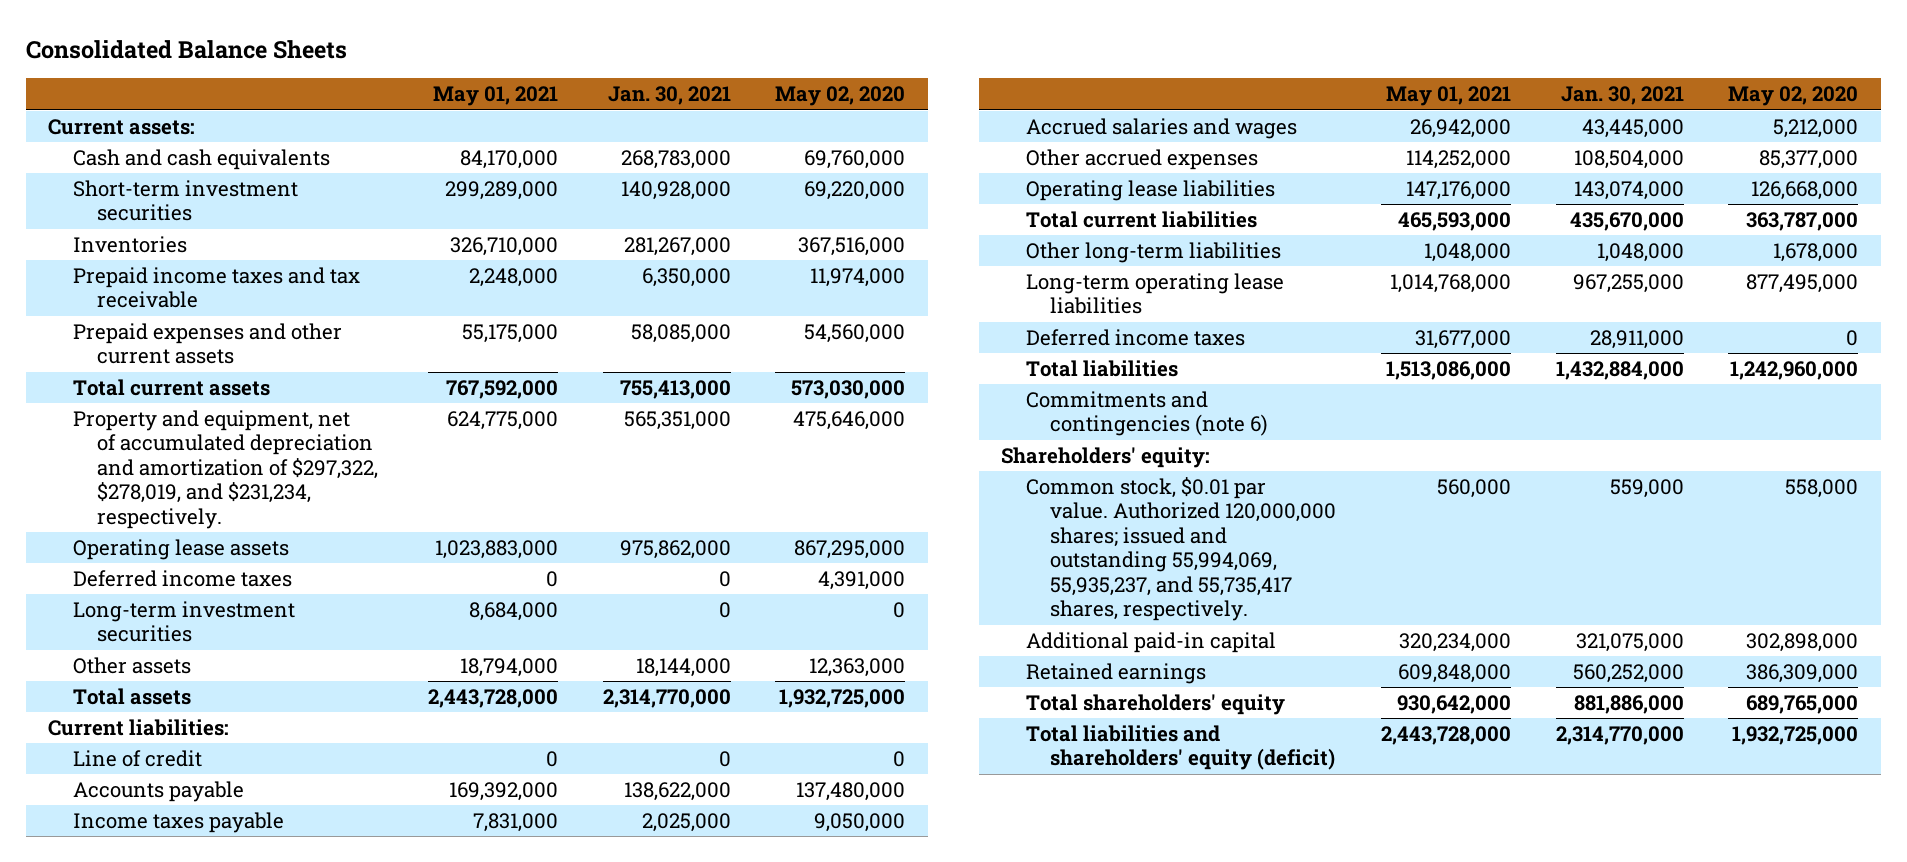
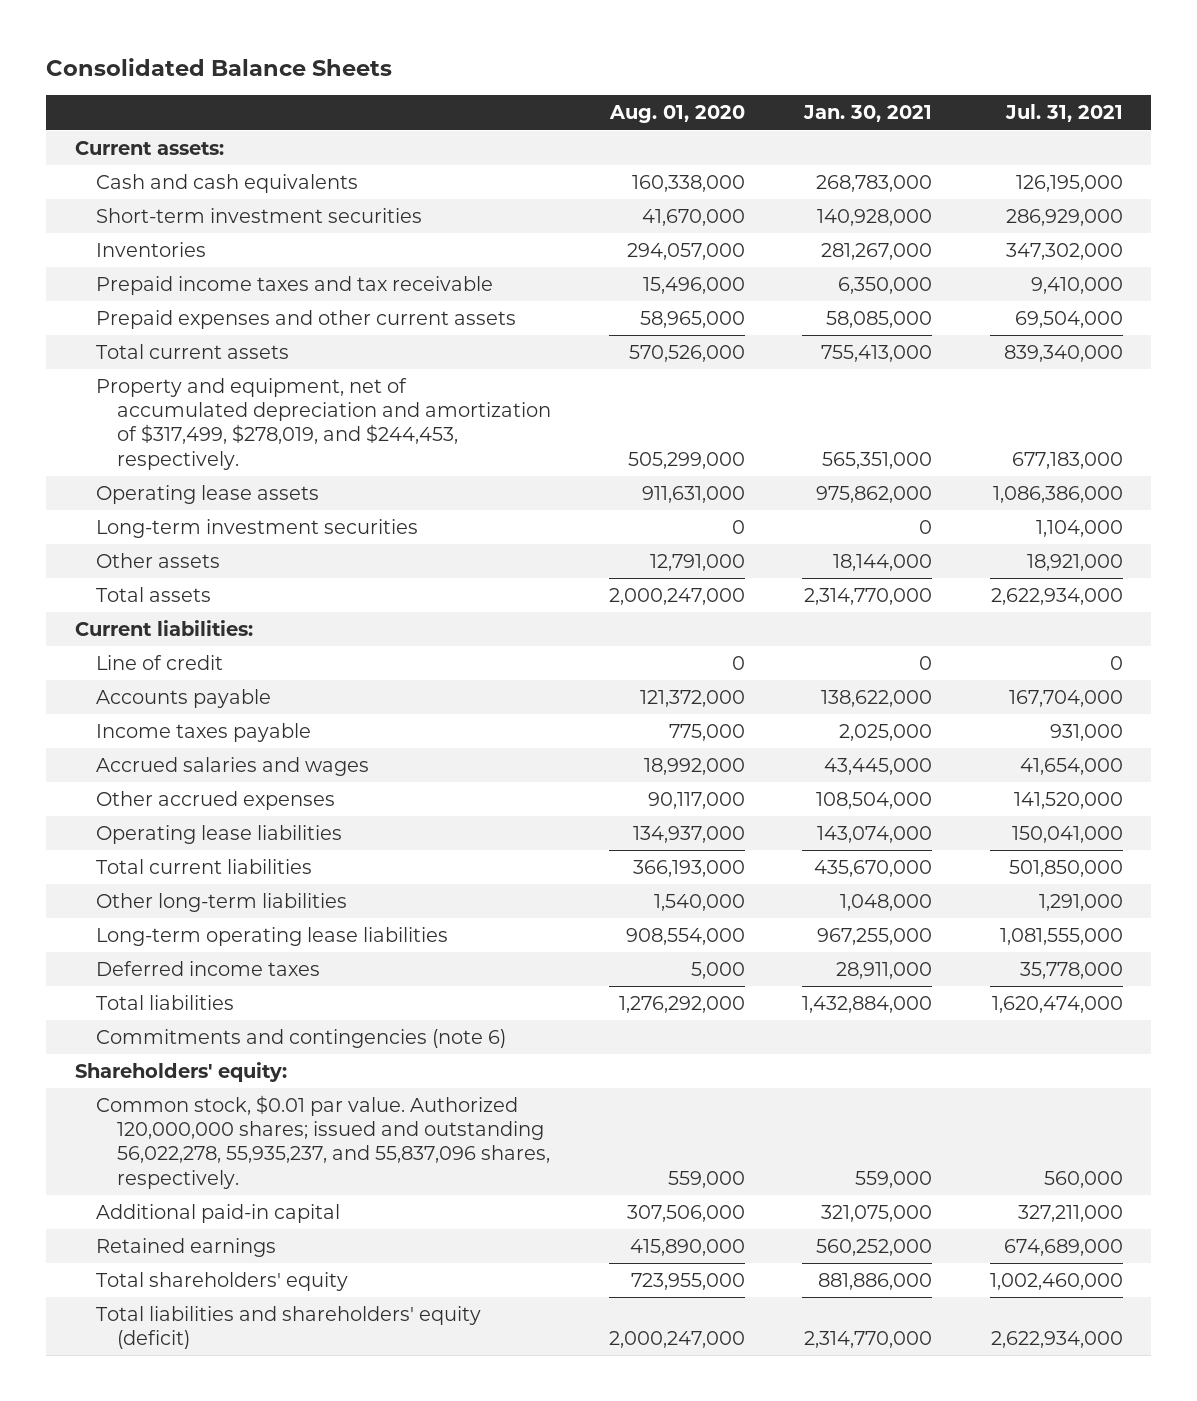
- | May 01, 2021 | Jan. 30, 2021 | May 02, 2020
+ | Aug. 01, 2020 | Jan. 30, 2021 | Jul. 31, 2021
- Property and equipment, net of accumulated depreciation and amortization of $297,322, $278,019, and $231,234, respectively. | 624,775,000 | 565,351,000 | 475,646,000
+ Property and equipment, net of accumulated depreciation and amortization of $317,499, $278,019, and $244,453, respectively. | 505,299,000 | 565,351,000 | 677,183,000
- Deferred income taxes | 0 | 0 | 4,391,000
- Common stock, $0.01 par value. Authorized 120,000,000 shares; issued and outstanding 55,994,069, 55,935,237, and 55,735,417 shares, respectively. | 560,000 | 559,000 | 558,000
+ Common stock, $0.01 par value. Authorized 120,000,000 shares; issued and outstanding 56,022,278, 55,935,237, and 55,837,096 shares, respectively. | 559,000 | 559,000 | 560,000

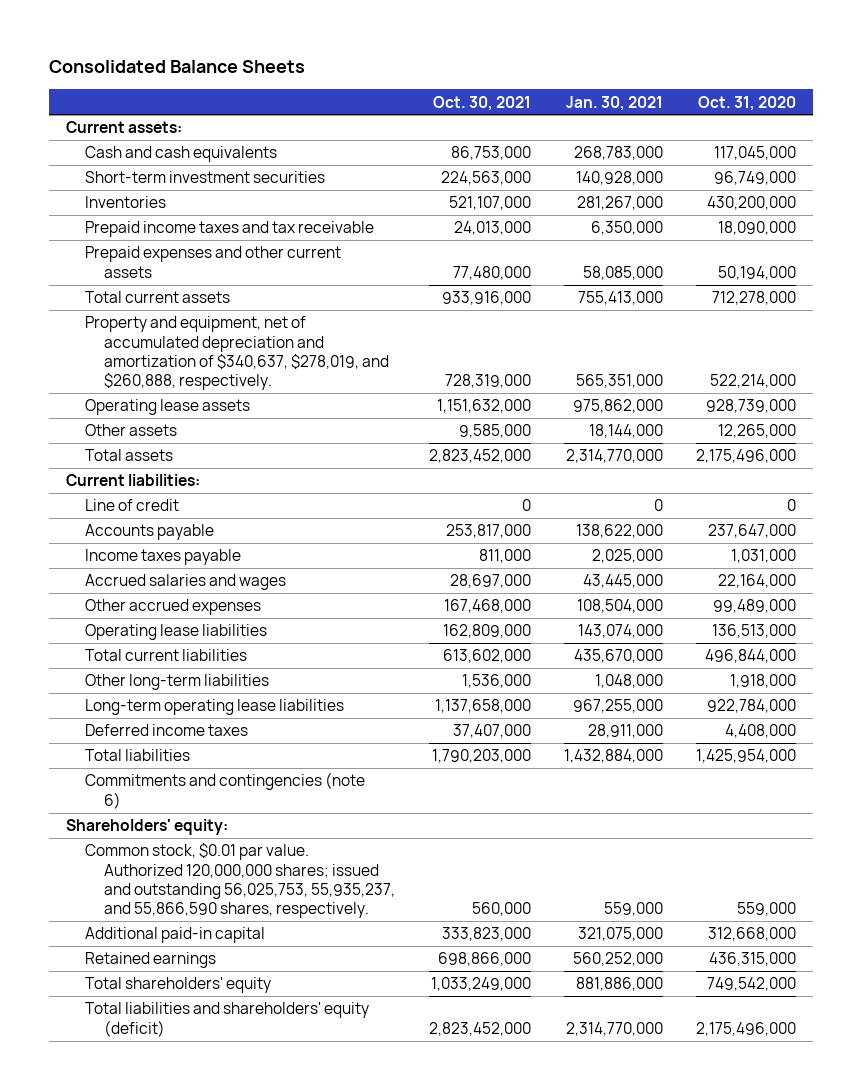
- | Aug. 01, 2020 | Jan. 30, 2021 | Jul. 31, 2021
+ | Oct. 30, 2021 | Jan. 30, 2021 | Oct. 31, 2020
- Property and equipment, net of accumulated depreciation and amortization of $317,499, $278,019, and $244,453, respectively. | 505,299,000 | 565,351,000 | 677,183,000
+ Property and equipment, net of accumulated depreciation and amortization of $340,637, $278,019, and $260,888, respectively. | 728,319,000 | 565,351,000 | 522,214,000
- Long-term investment securities | 0 | 0 | 1,104,000
- Common stock, $0.01 par value. Authorized 120,000,000 shares; issued and outstanding 56,022,278, 55,935,237, and 55,837,096 shares, respectively. | 559,000 | 559,000 | 560,000
+ Common stock, $0.01 par value. Authorized 120,000,000 shares; issued and outstanding 56,025,753, 55,935,237, and 55,866,590 shares, respectively. | 560,000 | 559,000 | 559,000

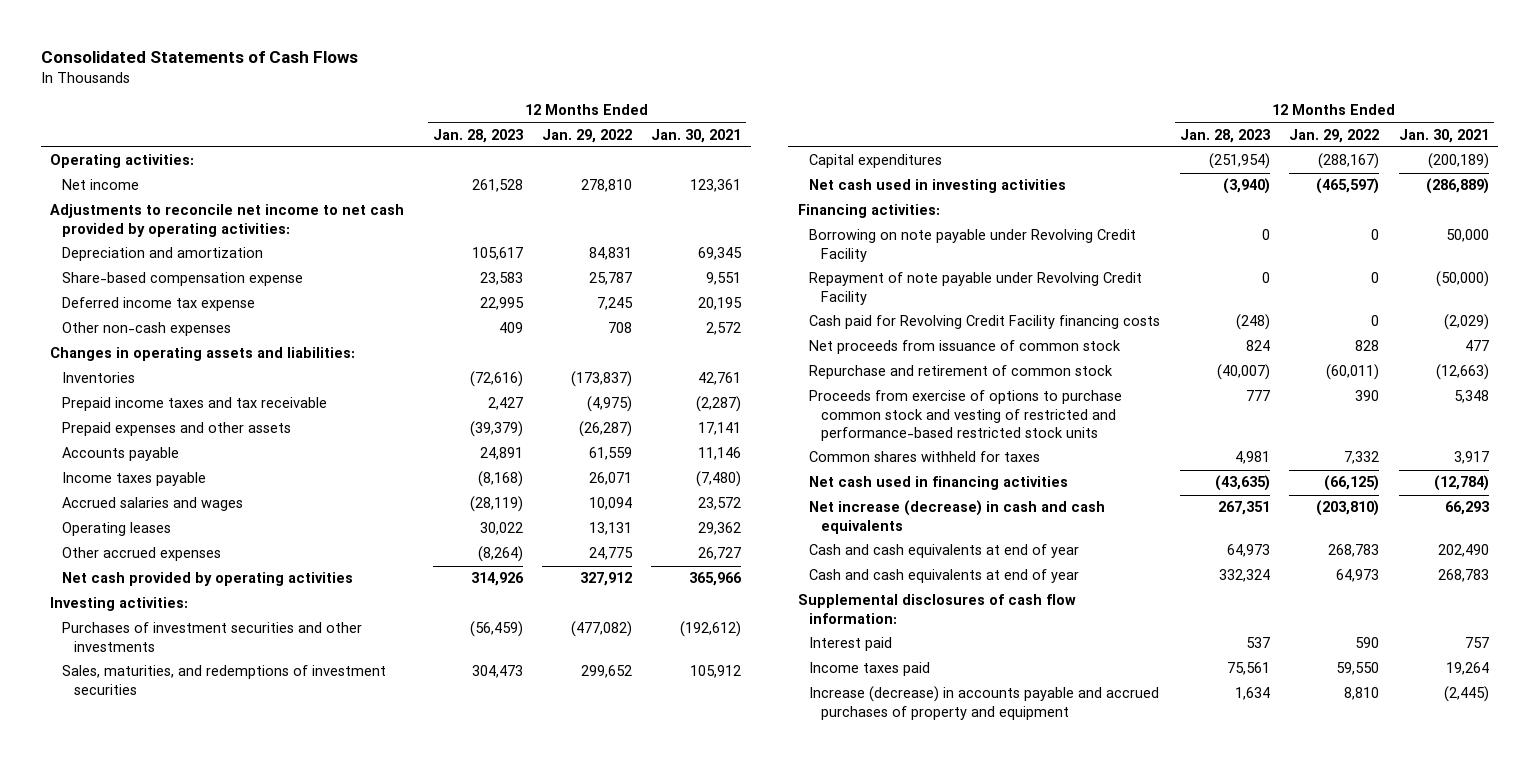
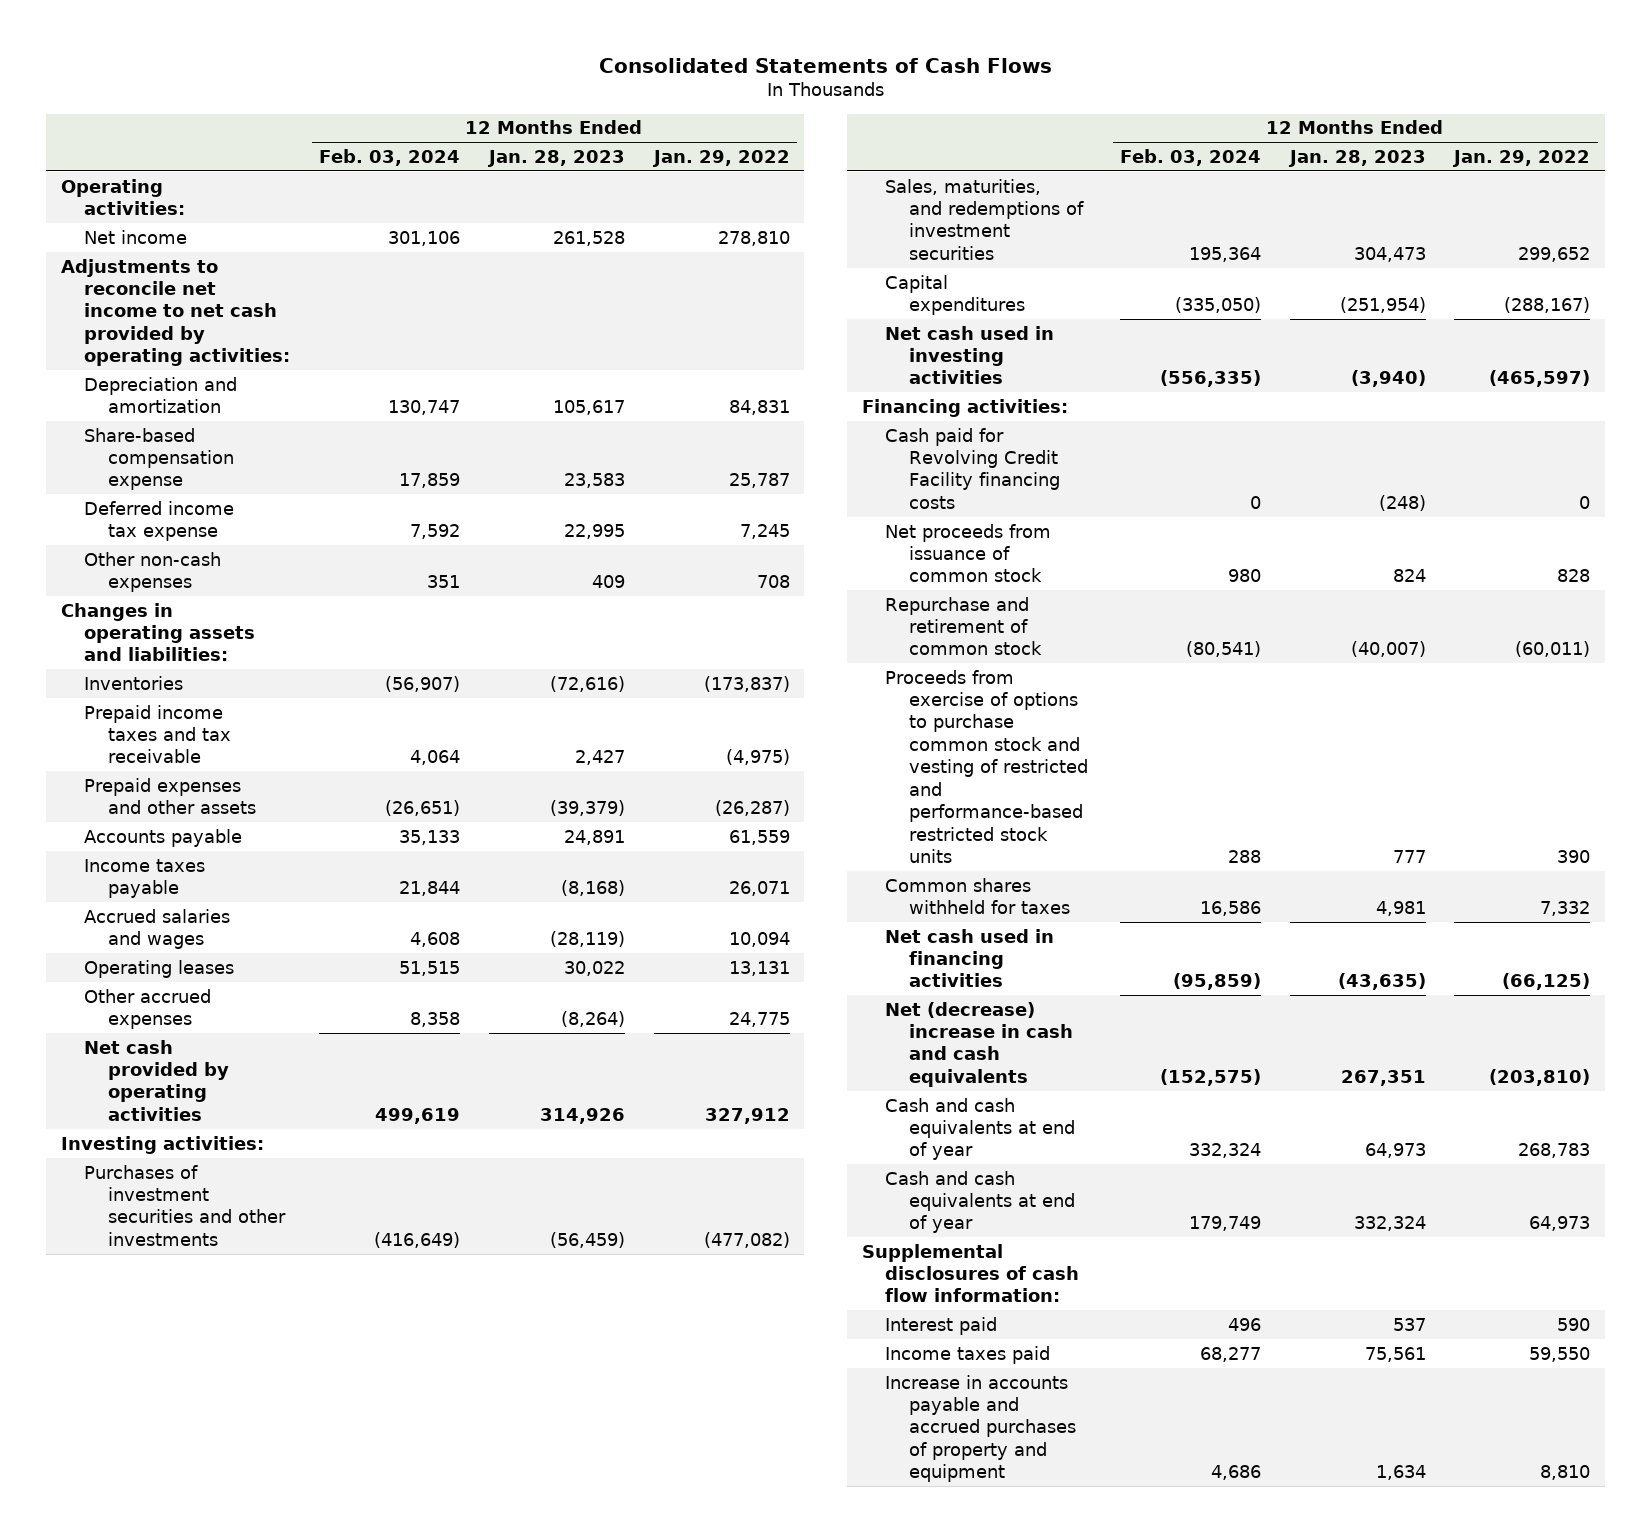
- | 12 Months Ended Jan. 28, 2023 | 12 Months Ended Jan. 29, 2022 | 12 Months Ended Jan. 30, 2021
+ | 12 Months Ended Feb. 03, 2024 | 12 Months Ended Jan. 28, 2023 | 12 Months Ended Jan. 29, 2022
- Borrowing on note payable under Revolving Credit Facility | 0 | 0 | 50,000
- Repayment of note payable under Revolving Credit Facility | 0 | 0 | (50,000)
- Net increase (decrease) in cash and cash equivalents | 267,351 | (203,810) | 66,293
+ Net (decrease) increase in cash and cash equivalents | (152,575) | 267,351 | (203,810)
- Increase (decrease) in accounts payable and accrued purchases of property and equipment | 1,634 | 8,810 | (2,445)
+ Increase in accounts payable and accrued purchases of property and equipment | 4,686 | 1,634 | 8,810

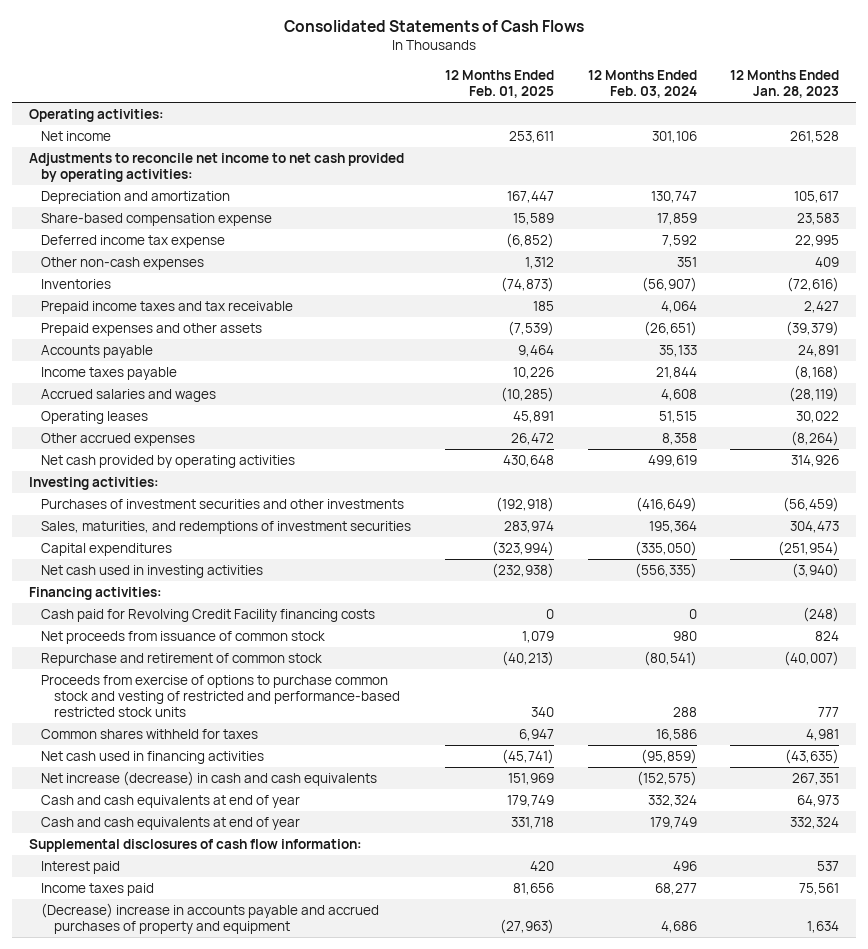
- | 12 Months Ended Feb. 03, 2024 | 12 Months Ended Jan. 28, 2023 | 12 Months Ended Jan. 29, 2022
+ | 12 Months Ended Feb. 01, 2025 | 12 Months Ended Feb. 03, 2024 | 12 Months Ended Jan. 28, 2023
- Changes in operating assets and liabilities:
- Net (decrease) increase in cash and cash equivalents | (152,575) | 267,351 | (203,810)
+ Net increase (decrease) in cash and cash equivalents | 151,969 | (152,575) | 267,351
- Increase in accounts payable and accrued purchases of property and equipment | 4,686 | 1,634 | 8,810
+ (Decrease) increase in accounts payable and accrued purchases of property and equipment | (27,963) | 4,686 | 1,634

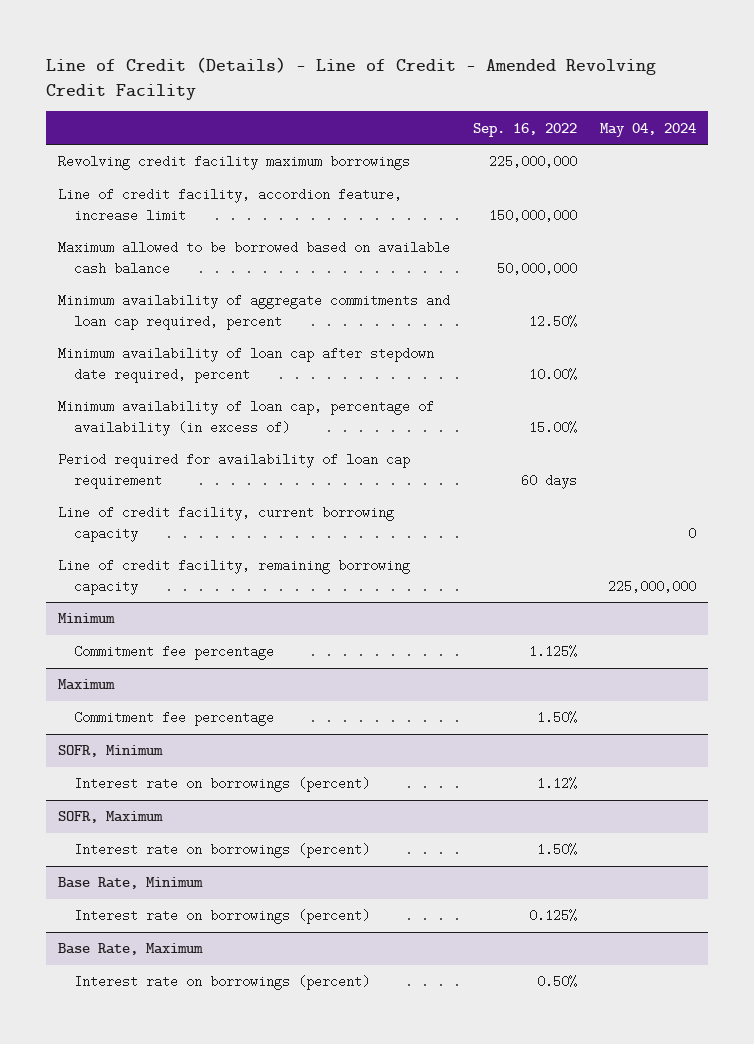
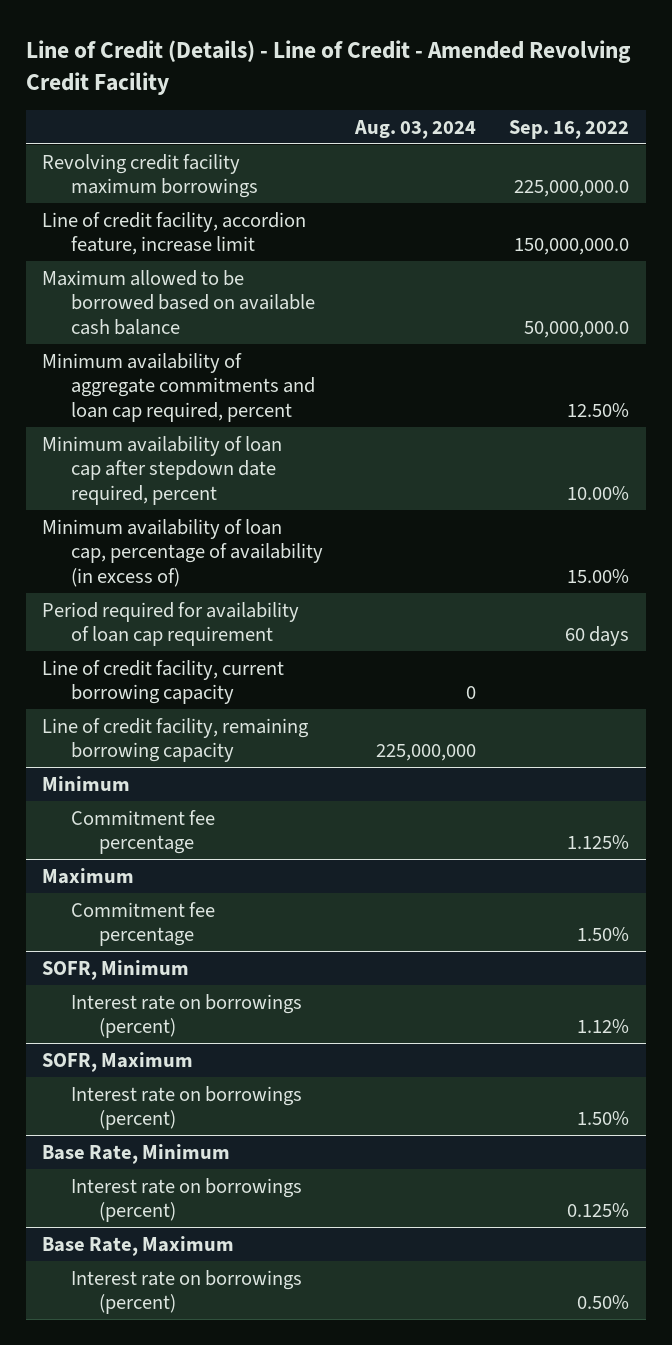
- | Sep. 16, 2022 | May 04, 2024
+ | Aug. 03, 2024 | Sep. 16, 2022
- Revolving credit facility maximum borrowings | 225,000,000 |
- Line of credit facility, accordion feature, increase limit | 150,000,000 |
- Maximum allowed to be borrowed based on available cash balance | 50,000,000 |
+ Revolving credit facility maximum borrowings | | 225,000,000.0
+ Line of credit facility, accordion feature, increase limit | | 150,000,000.0
+ Maximum allowed to be borrowed based on available cash balance | | 50,000,000.0

